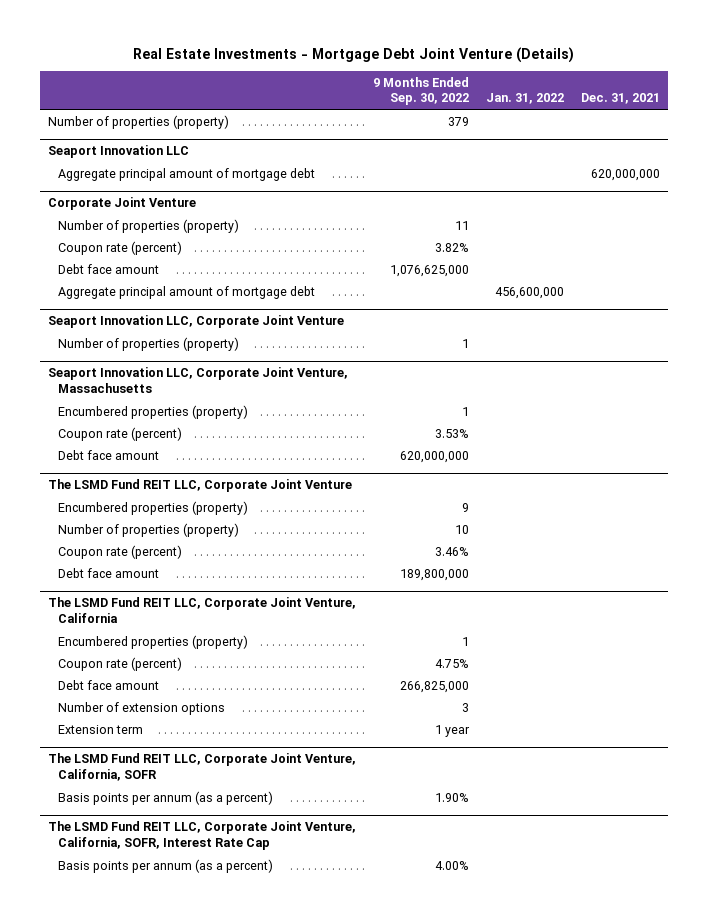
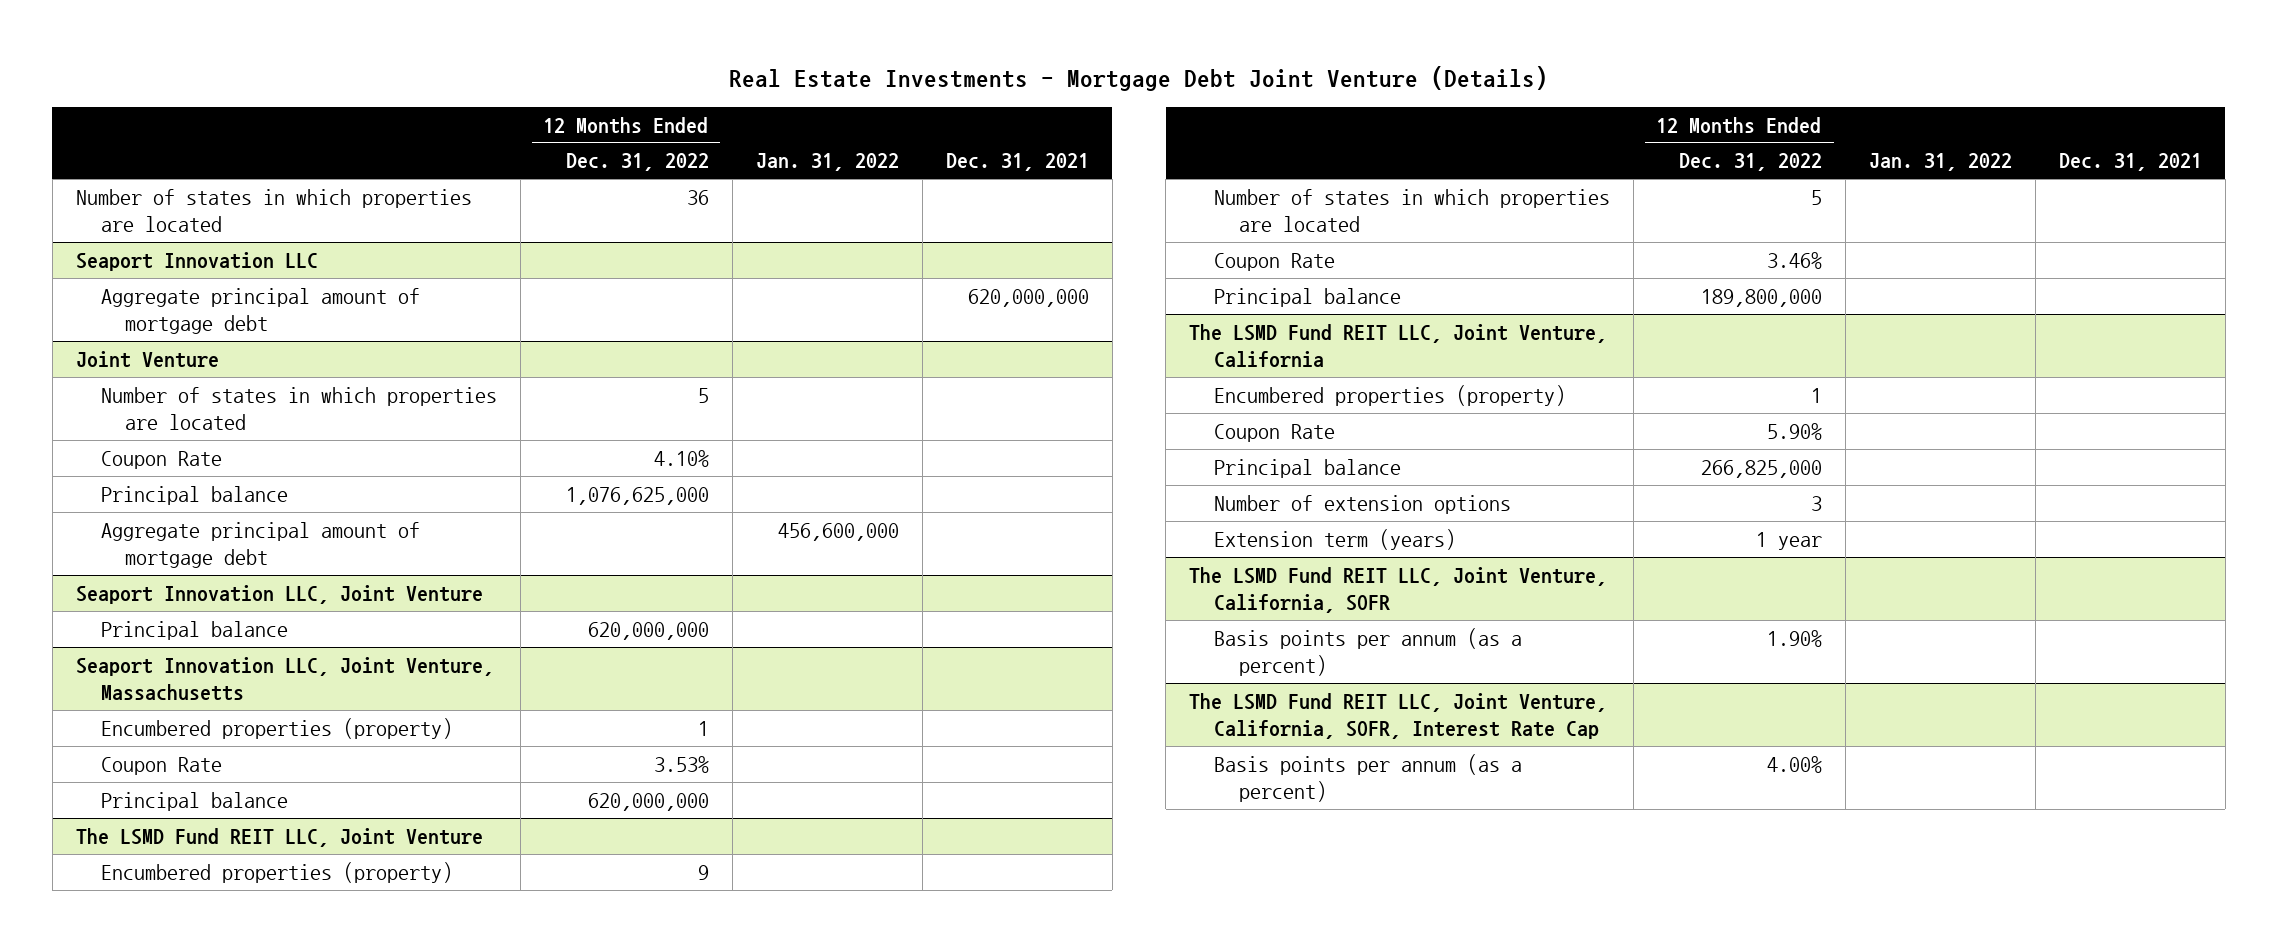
- | 9 Months Ended Sep. 30, 2022 | Jan. 31, 2022 | Dec. 31, 2021
+ | 12 Months Ended Dec. 31, 2022 | Jan. 31, 2022 | Dec. 31, 2021
- Number of properties (property) | 379 | |
+ Number of states in which properties are located | 36 | |
- Corporate Joint Venture
- Number of properties (property) | 11 | |
- Coupon rate (percent) | 3.82% | |
- Debt face amount | 1,076,625,000 | |
+ Joint Venture
+ Number of states in which properties are located | 5 | |
+ Coupon Rate | 4.10% | |
+ Principal balance | 1,076,625,000 | |
- Seaport Innovation LLC, Corporate Joint Venture
- Number of properties (property) | 1 | |
- Seaport Innovation LLC, Corporate Joint Venture, Massachusetts
+ Seaport Innovation LLC, Joint Venture
+ Principal balance | 620,000,000 | |
+ Seaport Innovation LLC, Joint Venture, Massachusetts
- Coupon rate (percent) | 3.53% | |
- Debt face amount | 620,000,000 | |
- The LSMD Fund REIT LLC, Corporate Joint Venture
+ Coupon Rate | 3.53% | |
+ Principal balance | 620,000,000 | |
+ The LSMD Fund REIT LLC, Joint Venture
- Number of properties (property) | 10 | |
- Coupon rate (percent) | 3.46% | |
- Debt face amount | 189,800,000 | |
- The LSMD Fund REIT LLC, Corporate Joint Venture, California
+ Number of states in which properties are located | 5 | |
+ Coupon Rate | 3.46% | |
+ Principal balance | 189,800,000 | |
+ The LSMD Fund REIT LLC, Joint Venture, California
- Coupon rate (percent) | 4.75% | |
- Debt face amount | 266,825,000 | |
+ Coupon Rate | 5.90% | |
+ Principal balance | 266,825,000 | |
- Extension term | 1 year | |
- The LSMD Fund REIT LLC, Corporate Joint Venture, California, SOFR
+ Extension term (years) | 1 year | |
+ The LSMD Fund REIT LLC, Joint Venture, California, SOFR
- The LSMD Fund REIT LLC, Corporate Joint Venture, California, SOFR, Interest Rate Cap
+ The LSMD Fund REIT LLC, Joint Venture, California, SOFR, Interest Rate Cap

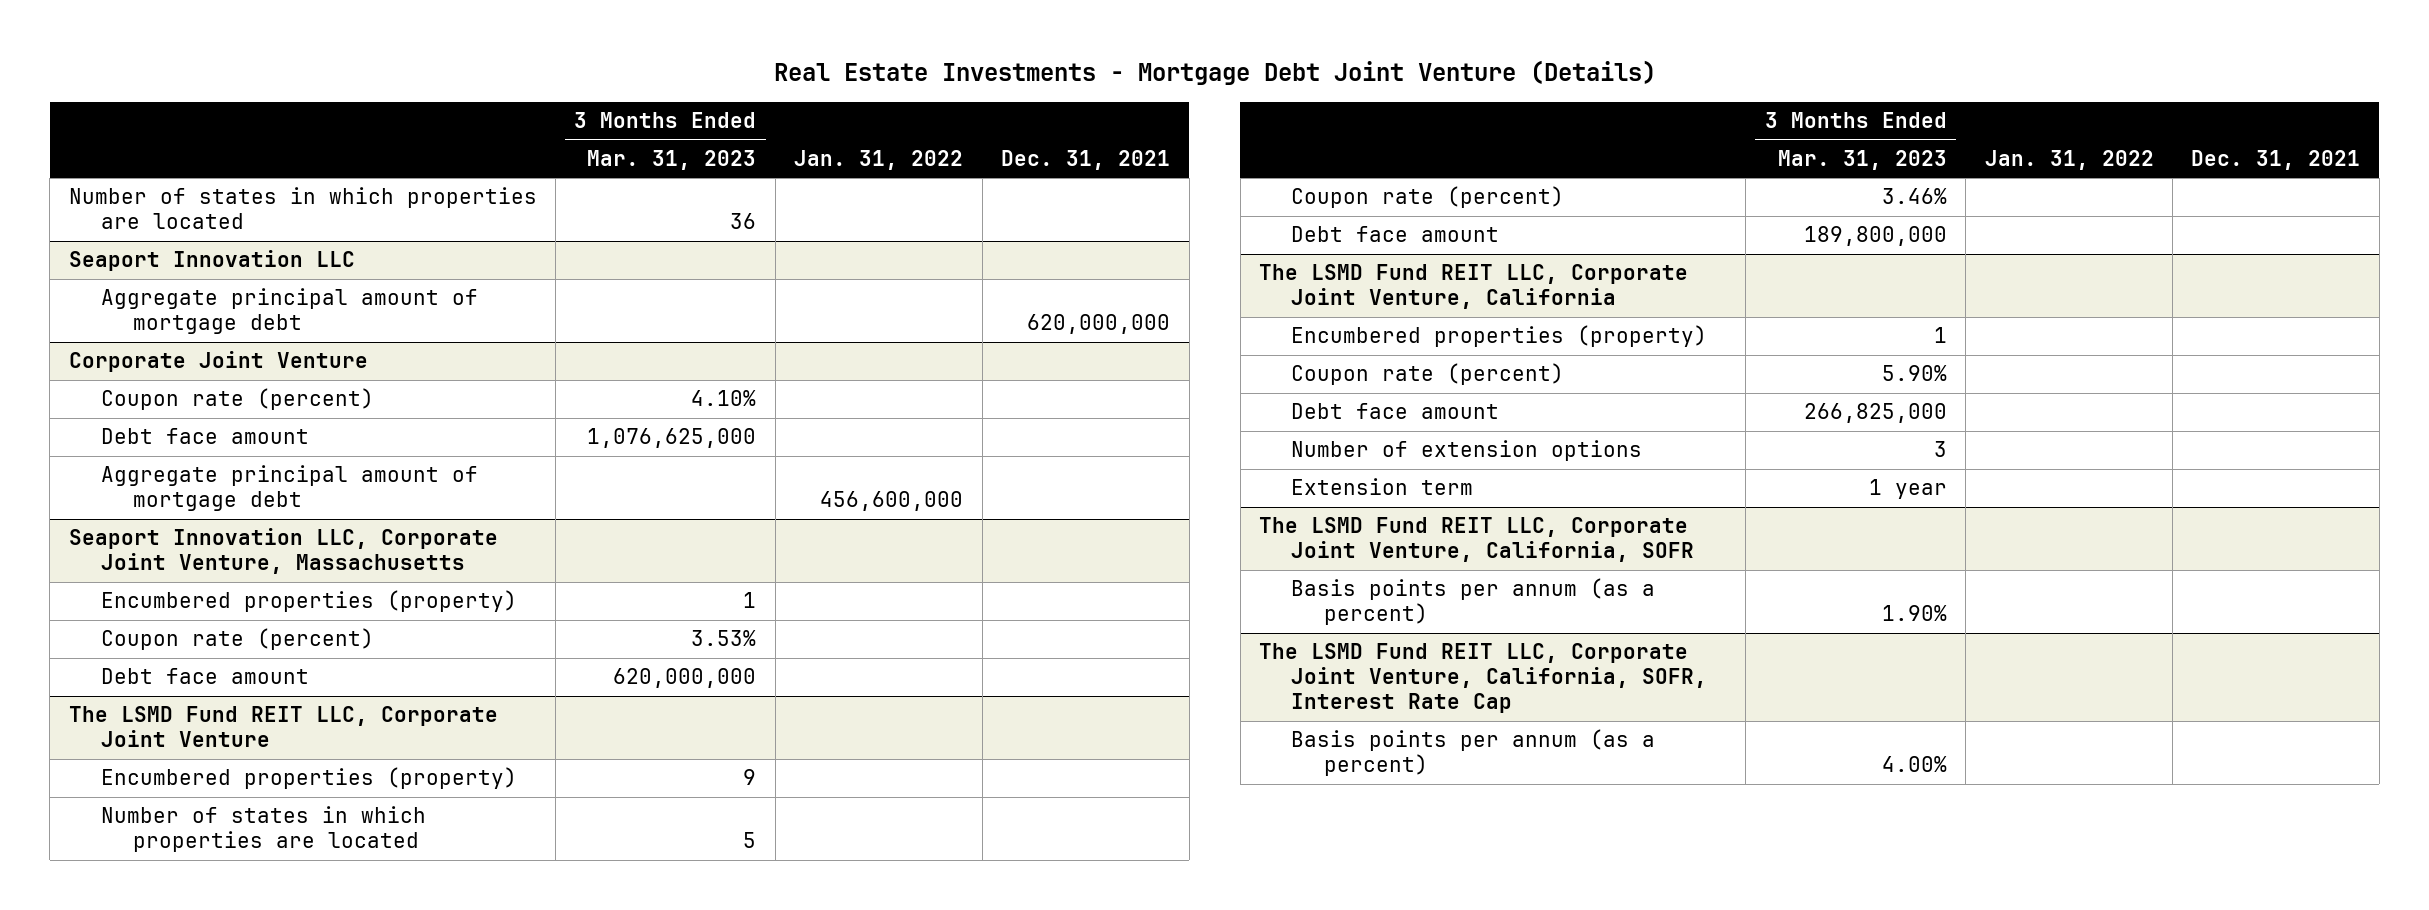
- | 12 Months Ended Dec. 31, 2022 | Jan. 31, 2022 | Dec. 31, 2021
+ | 3 Months Ended Mar. 31, 2023 | Jan. 31, 2022 | Dec. 31, 2021
- Joint Venture
- Number of states in which properties are located | 5 | |
- Coupon Rate | 4.10% | |
- Principal balance | 1,076,625,000 | |
+ Corporate Joint Venture
+ Coupon rate (percent) | 4.10% | |
+ Debt face amount | 1,076,625,000 | |
- Seaport Innovation LLC, Joint Venture
- Principal balance | 620,000,000 | |
- Seaport Innovation LLC, Joint Venture, Massachusetts
+ Seaport Innovation LLC, Corporate Joint Venture, Massachusetts
- Coupon Rate | 3.53% | |
- Principal balance | 620,000,000 | |
- The LSMD Fund REIT LLC, Joint Venture
+ Coupon rate (percent) | 3.53% | |
+ Debt face amount | 620,000,000 | |
+ The LSMD Fund REIT LLC, Corporate Joint Venture
- Coupon Rate | 3.46% | |
- Principal balance | 189,800,000 | |
- The LSMD Fund REIT LLC, Joint Venture, California
+ Coupon rate (percent) | 3.46% | |
+ Debt face amount | 189,800,000 | |
+ The LSMD Fund REIT LLC, Corporate Joint Venture, California
- Coupon Rate | 5.90% | |
- Principal balance | 266,825,000 | |
+ Coupon rate (percent) | 5.90% | |
+ Debt face amount | 266,825,000 | |
- Extension term (years) | 1 year | |
- The LSMD Fund REIT LLC, Joint Venture, California, SOFR
+ Extension term | 1 year | |
+ The LSMD Fund REIT LLC, Corporate Joint Venture, California, SOFR
- The LSMD Fund REIT LLC, Joint Venture, California, SOFR, Interest Rate Cap
+ The LSMD Fund REIT LLC, Corporate Joint Venture, California, SOFR, Interest Rate Cap

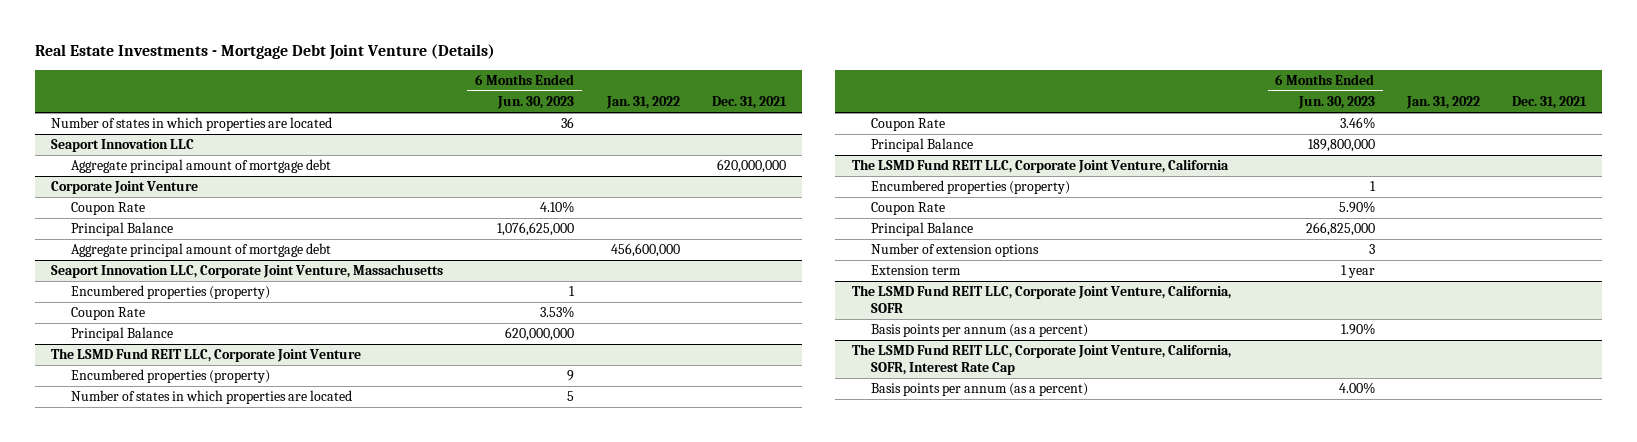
- | 3 Months Ended Mar. 31, 2023 | Jan. 31, 2022 | Dec. 31, 2021
+ | 6 Months Ended Jun. 30, 2023 | Jan. 31, 2022 | Dec. 31, 2021
@ Corporate Joint Venture
- Coupon rate (percent) | 4.10% | |
- Debt face amount | 1,076,625,000 | |
+ Coupon Rate | 4.10% | |
+ Principal Balance | 1,076,625,000 | |
@ Seaport Innovation LLC, Corporate Joint Venture, Massachusetts
- Coupon rate (percent) | 3.53% | |
- Debt face amount | 620,000,000 | |
+ Coupon Rate | 3.53% | |
+ Principal Balance | 620,000,000 | |
@ The LSMD Fund REIT LLC, Corporate Joint Venture
- Coupon rate (percent) | 3.46% | |
- Debt face amount | 189,800,000 | |
+ Coupon Rate | 3.46% | |
+ Principal Balance | 189,800,000 | |
@ The LSMD Fund REIT LLC, Corporate Joint Venture, California
- Coupon rate (percent) | 5.90% | |
- Debt face amount | 266,825,000 | |
+ Coupon Rate | 5.90% | |
+ Principal Balance | 266,825,000 | |

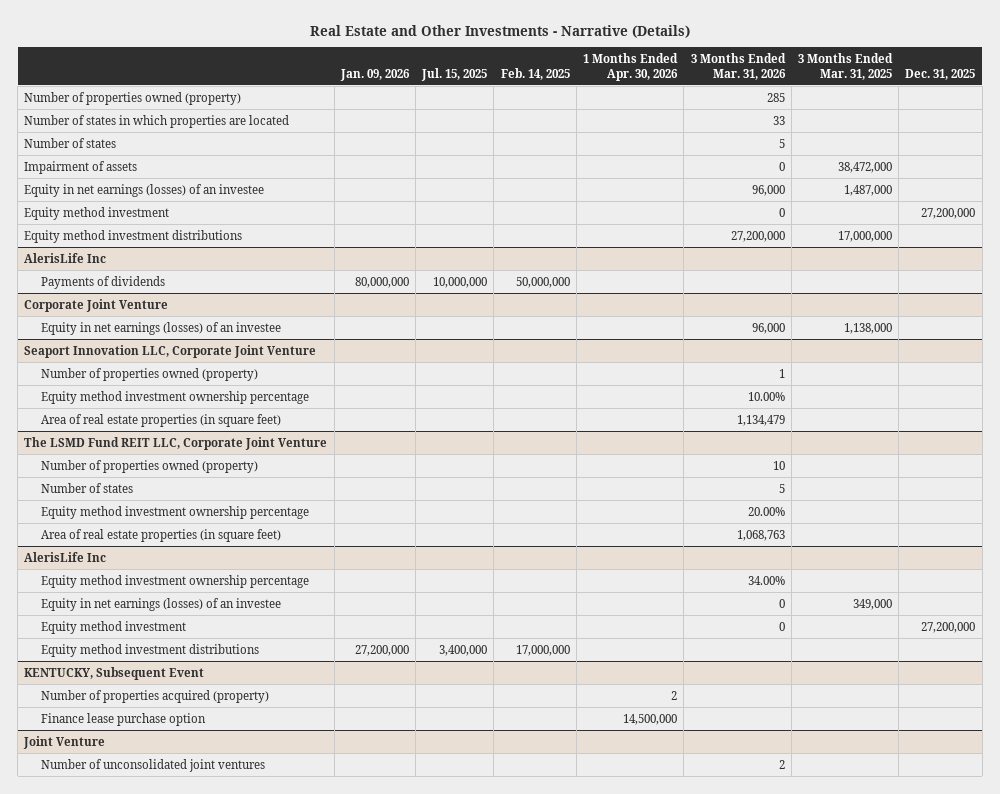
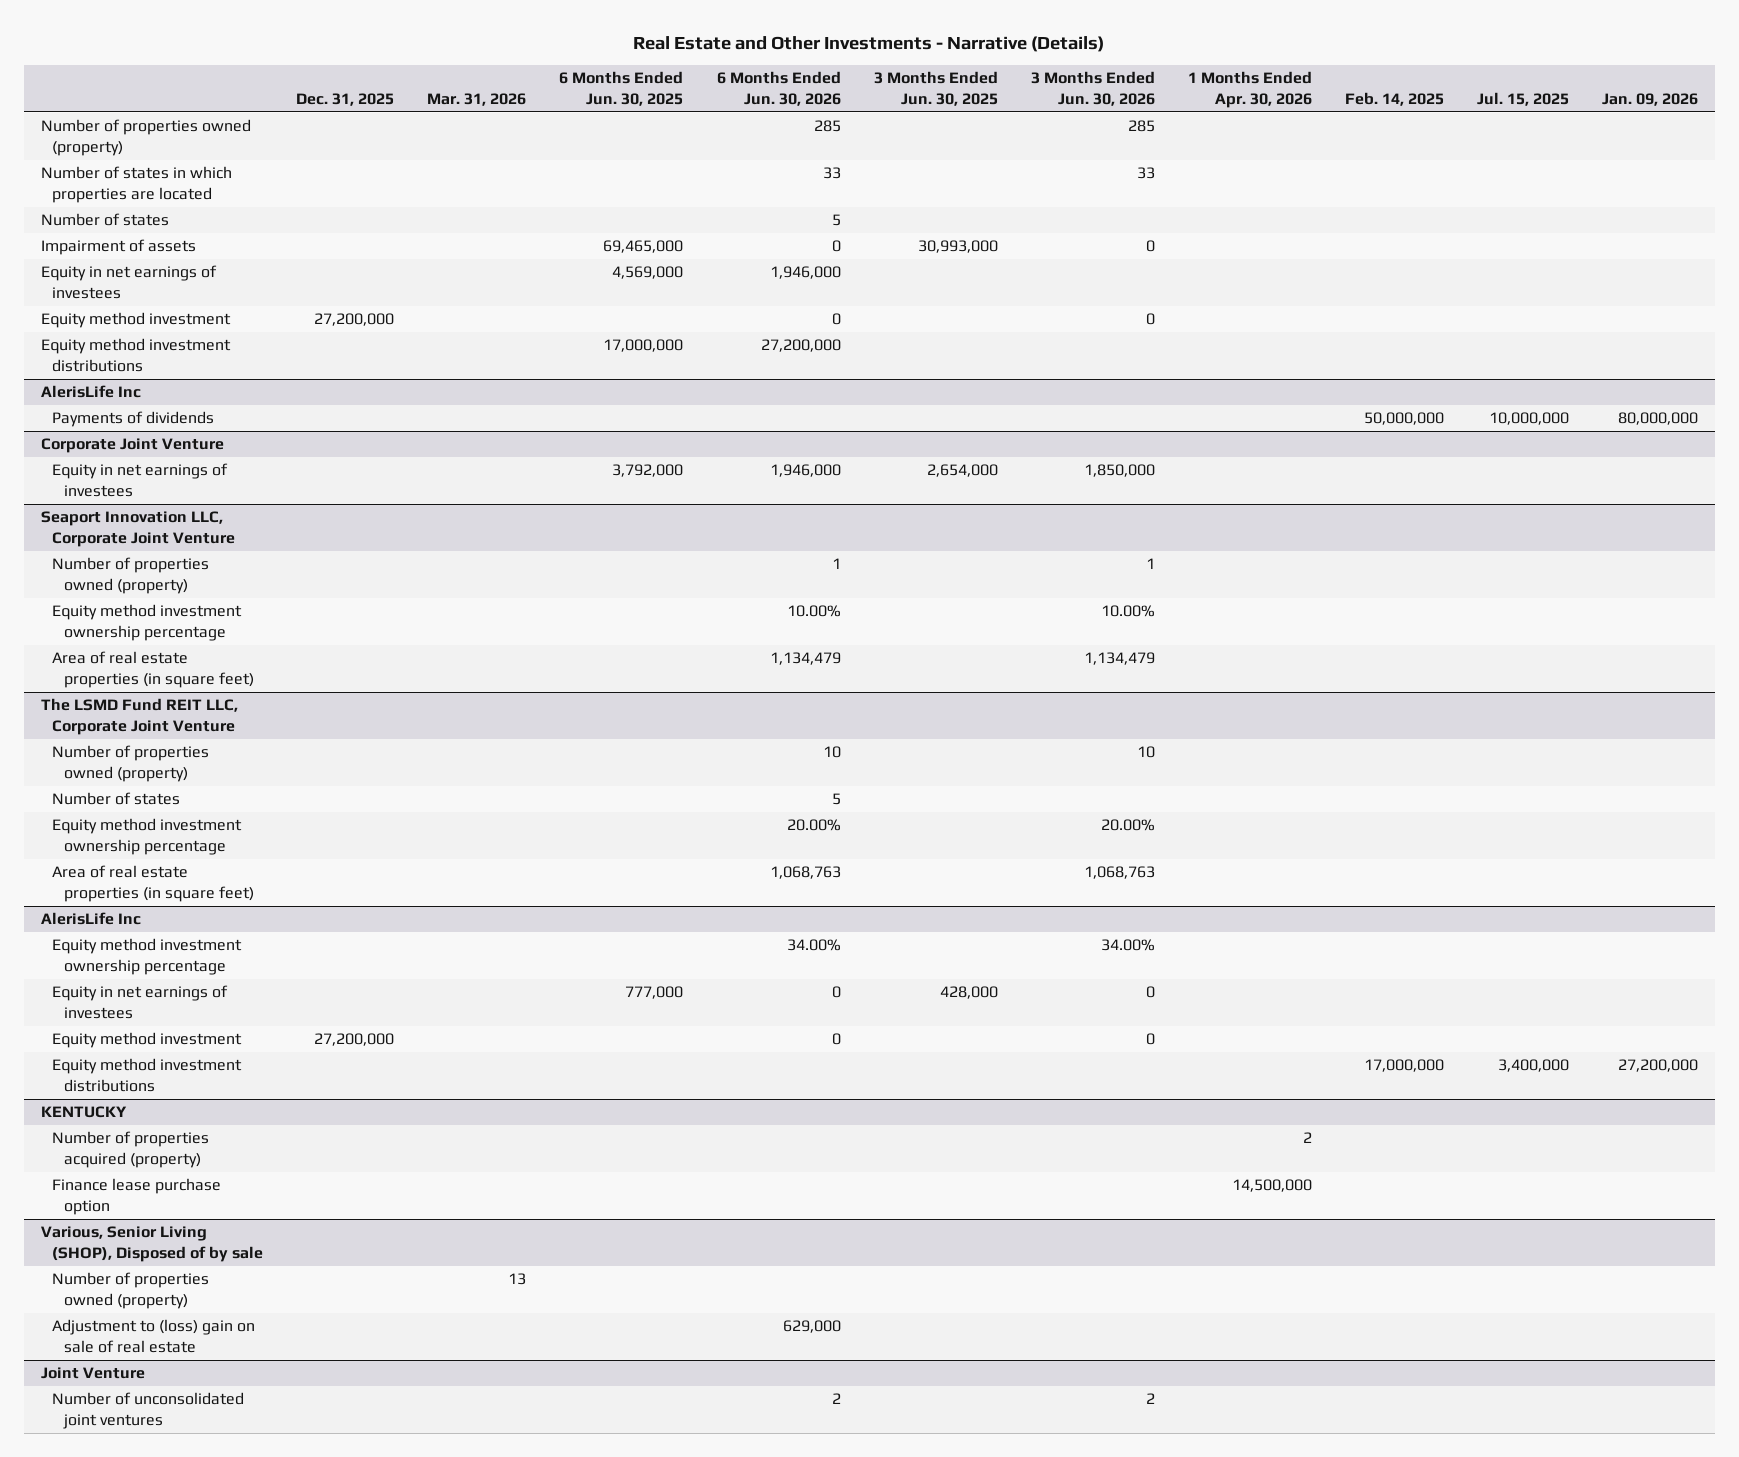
- | Jan. 09, 2026 | Jul. 15, 2025 | Feb. 14, 2025 | 1 Months Ended Apr. 30, 2026 | 3 Months Ended Mar. 31, 2026 | 3 Months Ended Mar. 31, 2025 | Dec. 31, 2025
+ | Dec. 31, 2025 | Mar. 31, 2026 | 6 Months Ended Jun. 30, 2025 | 6 Months Ended Jun. 30, 2026 | 3 Months Ended Jun. 30, 2025 | 3 Months Ended Jun. 30, 2026 | 1 Months Ended Apr. 30, 2026 | Feb. 14, 2025 | Jul. 15, 2025 | Jan. 09, 2026
- Equity in net earnings (losses) of an investee | | | | | 96,000 | 1,487,000 |
+ Equity in net earnings of investees | | | 4,569,000 | 1,946,000 | | | | | |
@ Corporate Joint Venture
- Equity in net earnings (losses) of an investee | | | | | 96,000 | 1,138,000 |
+ Equity in net earnings of investees | | | 3,792,000 | 1,946,000 | 2,654,000 | 1,850,000 | | | |
@ AlerisLife Inc
- Equity in net earnings (losses) of an investee | | | | | 0 | 349,000 |
+ Equity in net earnings of investees | | | 777,000 | 0 | 428,000 | 0 | | | |
- KENTUCKY, Subsequent Event
+ KENTUCKY
+ Various, Senior Living (SHOP), Disposed of by sale
+ Number of properties owned (property) | | 13 | | | | | | | |
+ Adjustment to (loss) gain on sale of real estate | | | | 629,000 | | | | | |

